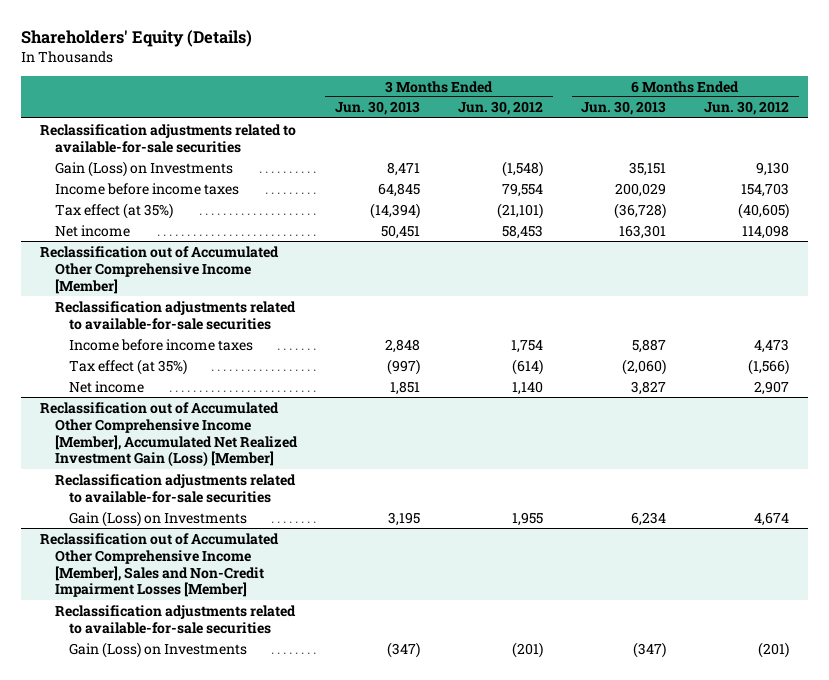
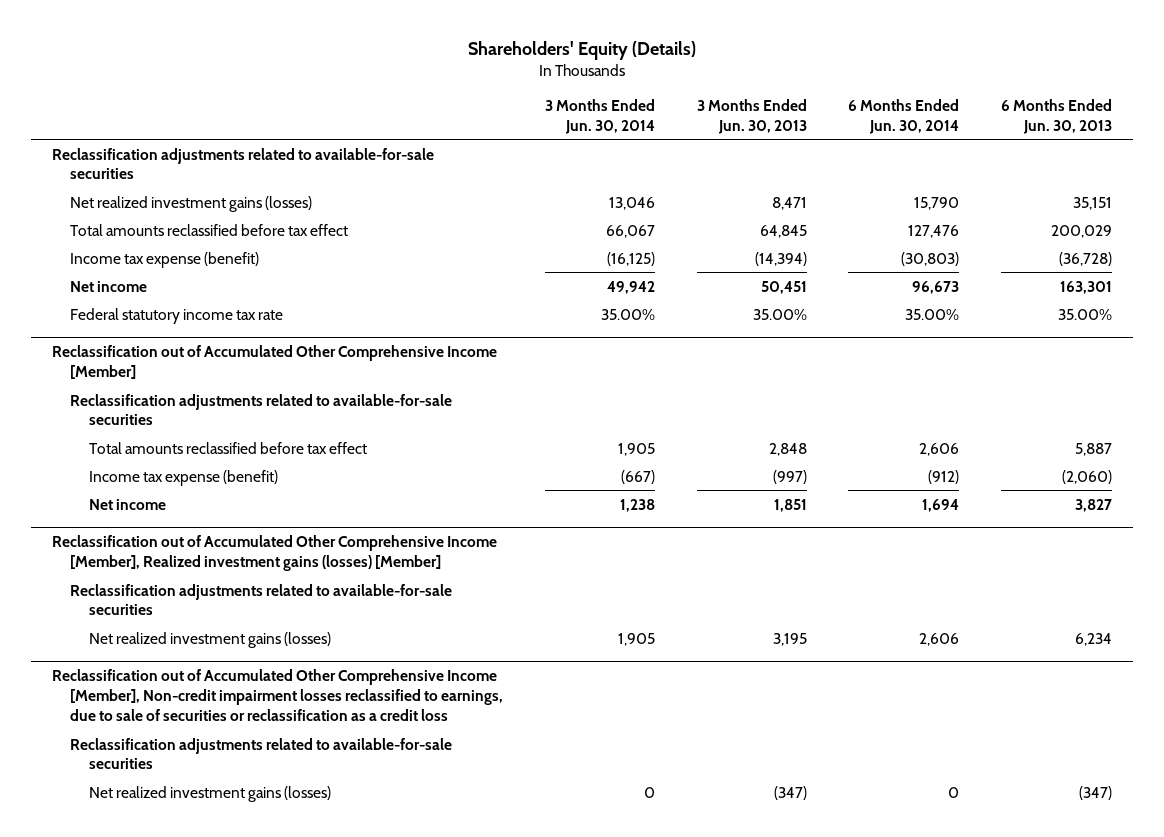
- | 3 Months Ended Jun. 30, 2013 | 3 Months Ended Jun. 30, 2012 | 6 Months Ended Jun. 30, 2013 | 6 Months Ended Jun. 30, 2012
+ | 3 Months Ended Jun. 30, 2014 | 3 Months Ended Jun. 30, 2013 | 6 Months Ended Jun. 30, 2014 | 6 Months Ended Jun. 30, 2013
- Gain (Loss) on Investments | 8,471 | (1,548) | 35,151 | 9,130
- Income before income taxes | 64,845 | 79,554 | 200,029 | 154,703
- Tax effect (at 35%) | (14,394) | (21,101) | (36,728) | (40,605)
+ Net realized investment gains (losses) | 13,046 | 8,471 | 15,790 | 35,151
+ Total amounts reclassified before tax effect | 66,067 | 64,845 | 127,476 | 200,029
+ Income tax expense (benefit) | (16,125) | (14,394) | (30,803) | (36,728)
+ Federal statutory income tax rate | 35.00% | 35.00% | 35.00% | 35.00%
@ Reclassification out of Accumulated Other Comprehensive Income [Member]
- Income before income taxes | 2,848 | 1,754 | 5,887 | 4,473
- Tax effect (at 35%) | (997) | (614) | (2,060) | (1,566)
+ Total amounts reclassified before tax effect | 1,905 | 2,848 | 2,606 | 5,887
+ Income tax expense (benefit) | (667) | (997) | (912) | (2,060)
- Reclassification out of Accumulated Other Comprehensive Income [Member], Accumulated Net Realized Investment Gain (Loss) [Member]
+ Reclassification out of Accumulated Other Comprehensive Income [Member], Realized investment gains (losses) [Member]
- Gain (Loss) on Investments | 3,195 | 1,955 | 6,234 | 4,674
- Reclassification out of Accumulated Other Comprehensive Income [Member], Sales and Non-Credit Impairment Losses [Member]
+ Net realized investment gains (losses) | 1,905 | 3,195 | 2,606 | 6,234
+ Reclassification out of Accumulated Other Comprehensive Income [Member], Non-credit impairment losses reclassified to earnings, due to sale of securities or reclassification as a credit loss
- Gain (Loss) on Investments | (347) | (201) | (347) | (201)
+ Net realized investment gains (losses) | 0 | (347) | 0 | (347)

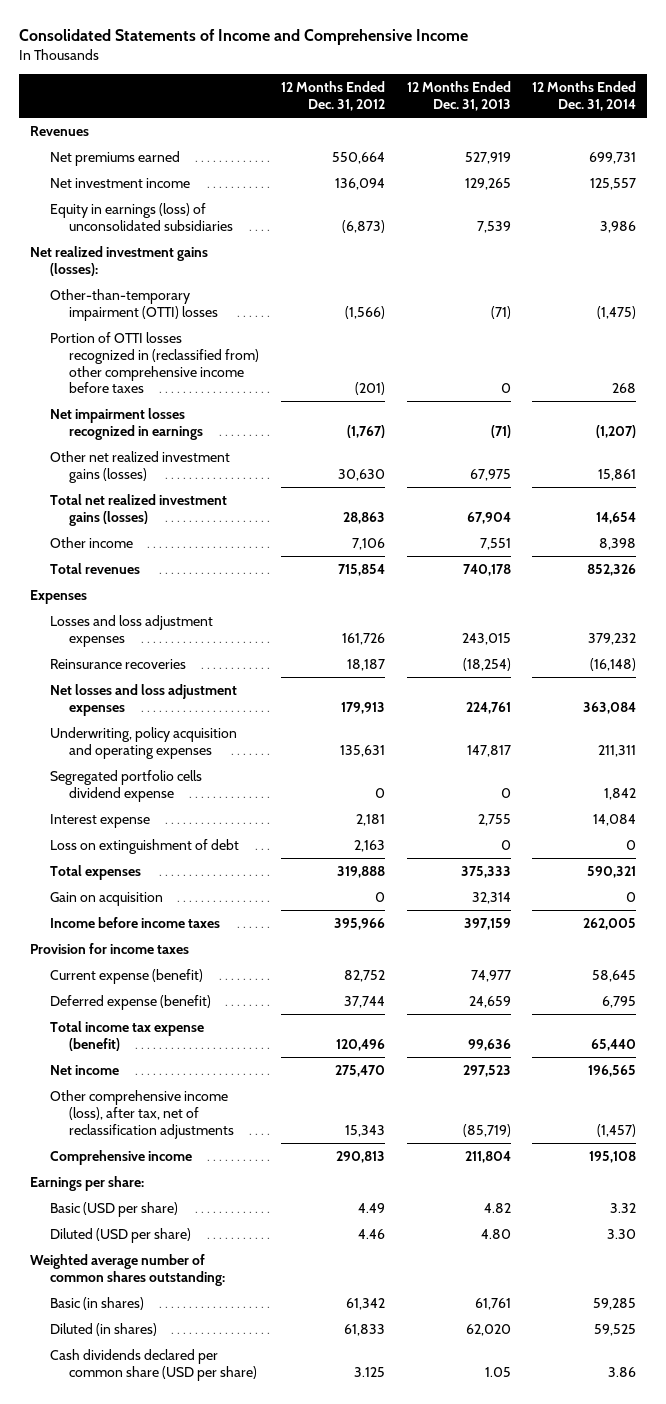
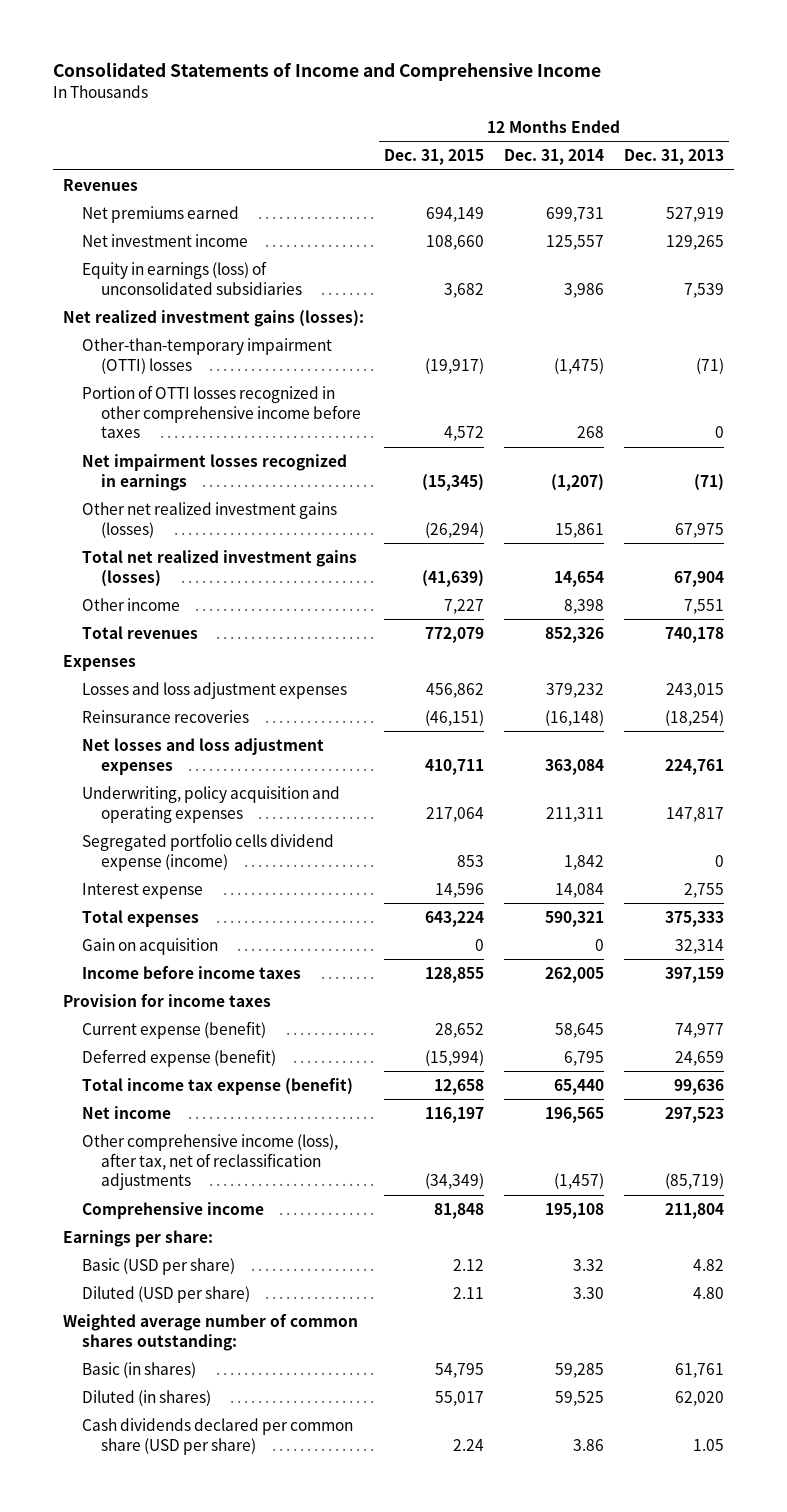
- | 12 Months Ended Dec. 31, 2012 | 12 Months Ended Dec. 31, 2013 | 12 Months Ended Dec. 31, 2014
+ | 12 Months Ended Dec. 31, 2015 | 12 Months Ended Dec. 31, 2014 | 12 Months Ended Dec. 31, 2013
- Portion of OTTI losses recognized in (reclassified from) other comprehensive income before taxes | (201) | 0 | 268
+ Portion of OTTI losses recognized in other comprehensive income before taxes | 4,572 | 268 | 0
- Segregated portfolio cells dividend expense | 0 | 0 | 1,842
+ Segregated portfolio cells dividend expense (income) | 853 | 1,842 | 0
- Loss on extinguishment of debt | 2,163 | 0 | 0

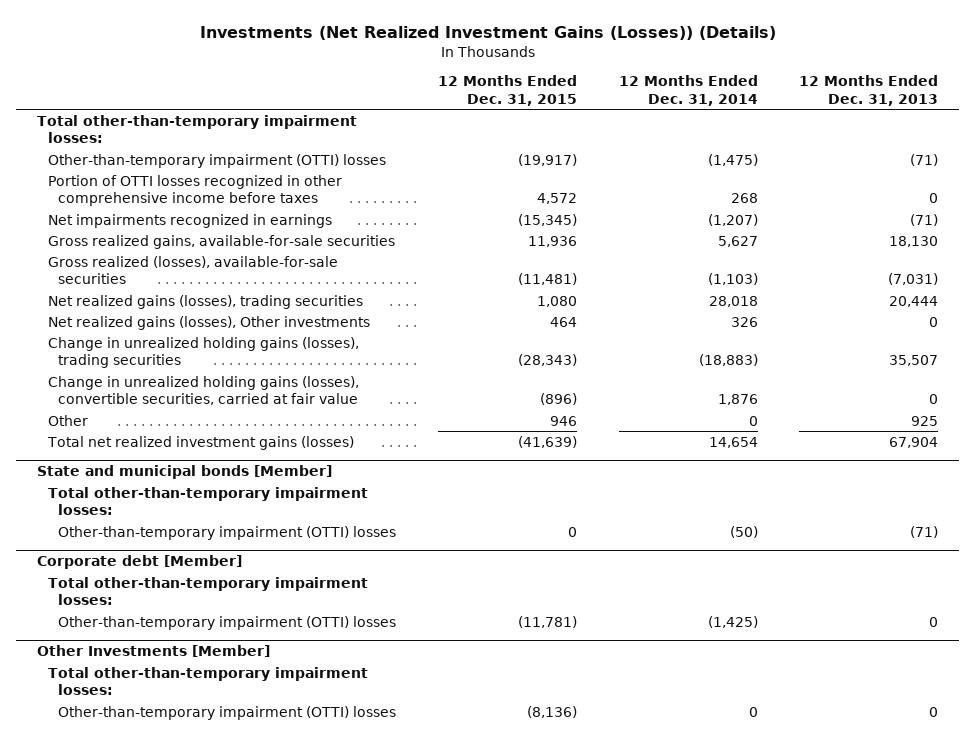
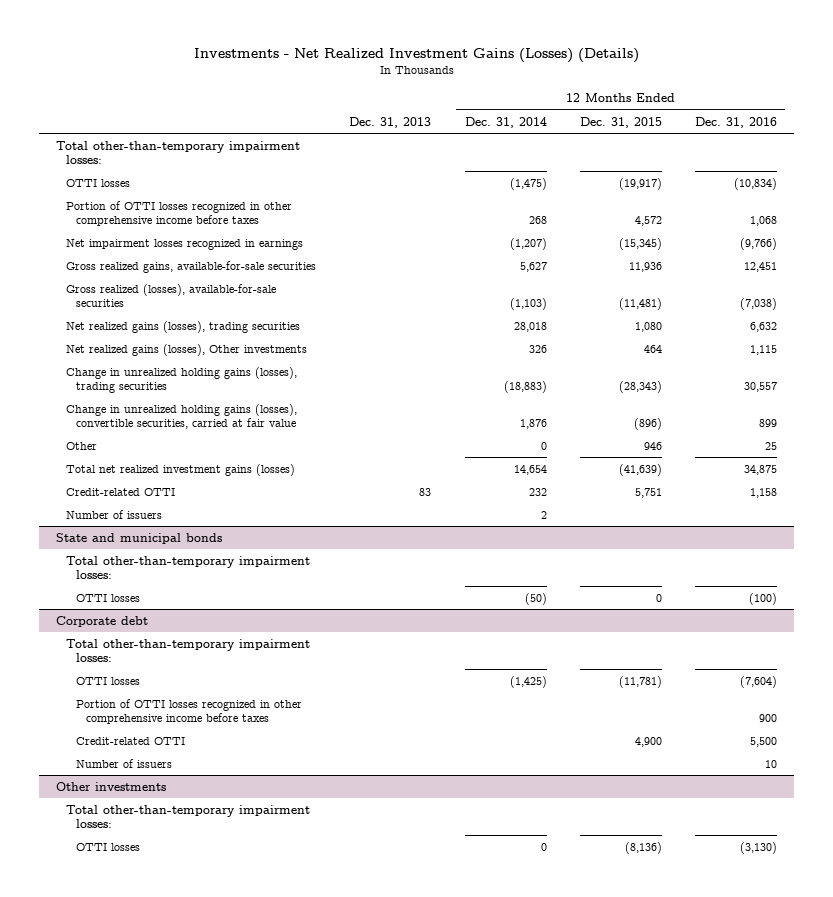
- Investments (Net Realized Investment Gains (Losses)) (Details)
+ Investments - Net Realized Investment Gains (Losses) (Details)
- | 12 Months Ended Dec. 31, 2015 | 12 Months Ended Dec. 31, 2014 | 12 Months Ended Dec. 31, 2013
+ | Dec. 31, 2013 | 12 Months Ended Dec. 31, 2014 | 12 Months Ended Dec. 31, 2015 | 12 Months Ended Dec. 31, 2016
- Other-than-temporary impairment (OTTI) losses | (19,917) | (1,475) | (71)
+ OTTI losses | | (1,475) | (19,917) | (10,834)
- Net impairments recognized in earnings | (15,345) | (1,207) | (71)
+ Net impairment losses recognized in earnings | | (1,207) | (15,345) | (9,766)
- State and municipal bonds [Member]
+ Credit-related OTTI | 83 | 232 | 5,751 | 1,158
+ Number of issuers | | 2 | |
+ State and municipal bonds
- Other-than-temporary impairment (OTTI) losses | 0 | (50) | (71)
- Corporate debt [Member]
+ OTTI losses | | (50) | 0 | (100)
+ Corporate debt
- Other-than-temporary impairment (OTTI) losses | (11,781) | (1,425) | 0
- Other Investments [Member]
+ OTTI losses | | (1,425) | (11,781) | (7,604)
+ Portion of OTTI losses recognized in other comprehensive income before taxes | | | | 900
+ Credit-related OTTI | | | 4,900 | 5,500
+ Number of issuers | | | | 10
+ Other investments
- Other-than-temporary impairment (OTTI) losses | (8,136) | 0 | 0
+ OTTI losses | | 0 | (8,136) | (3,130)

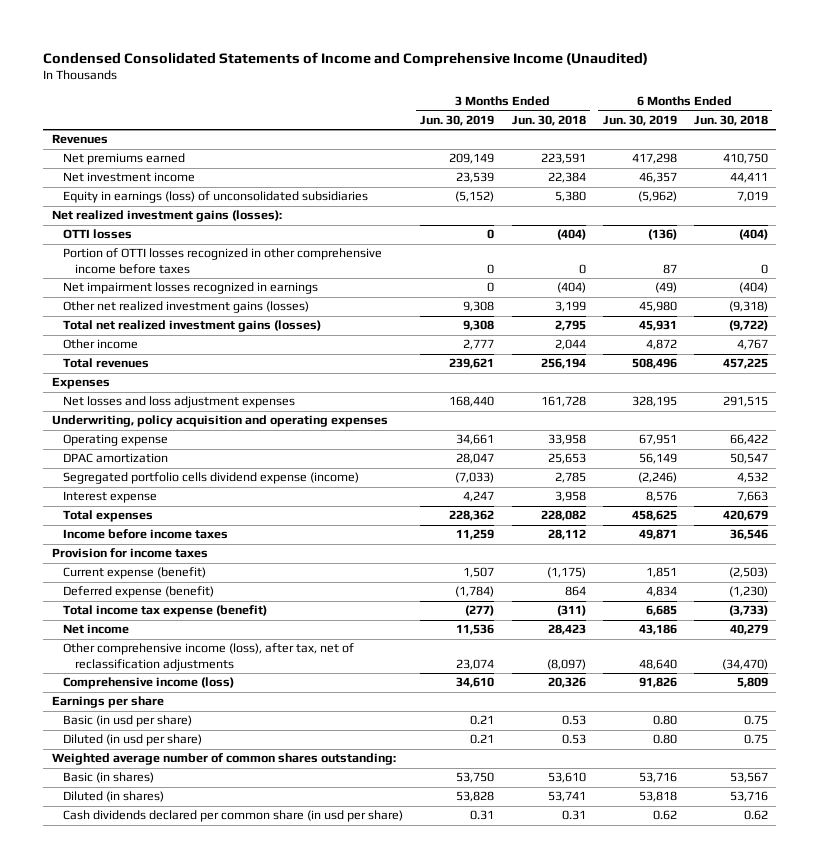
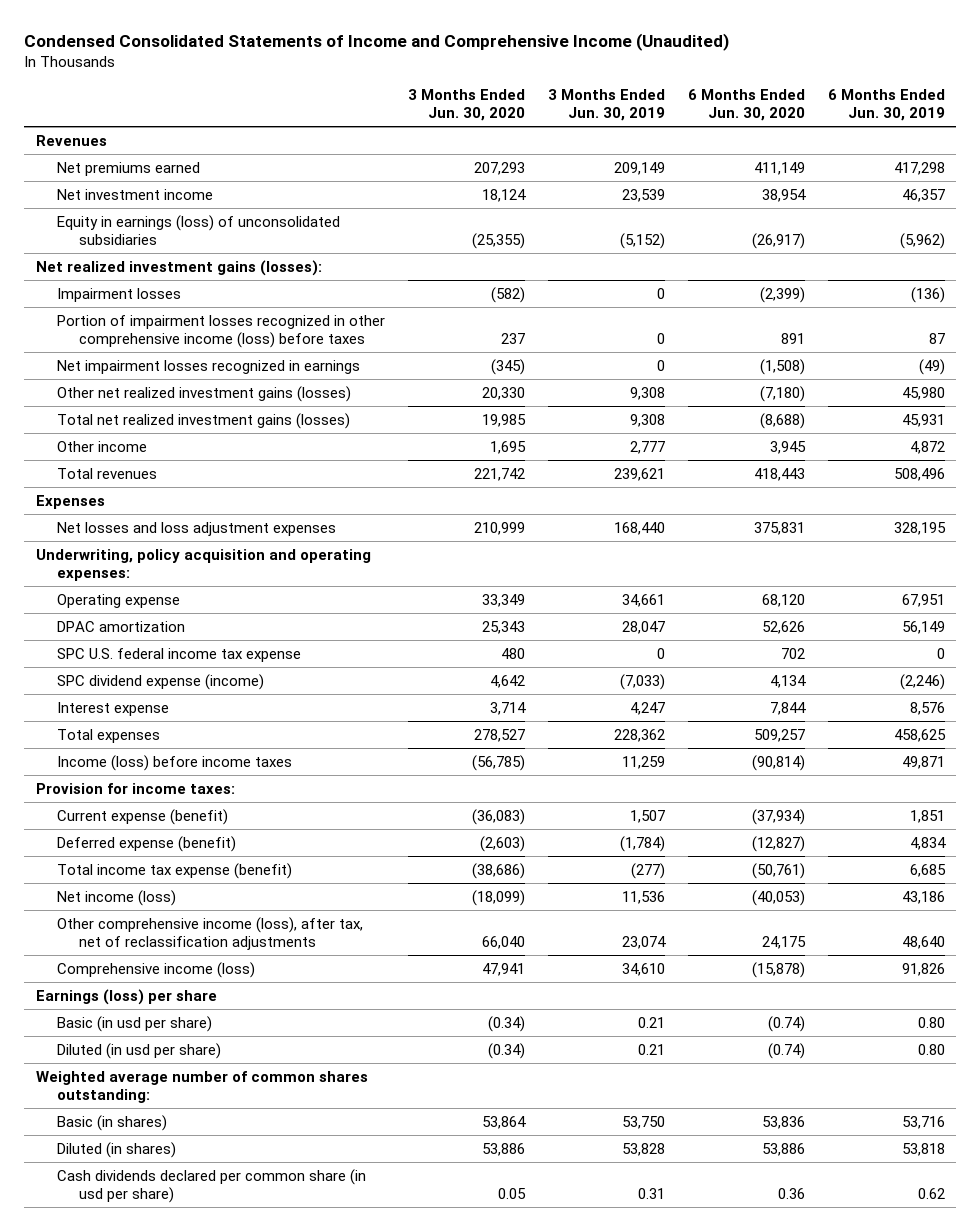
- | 3 Months Ended Jun. 30, 2019 | 3 Months Ended Jun. 30, 2018 | 6 Months Ended Jun. 30, 2019 | 6 Months Ended Jun. 30, 2018
+ | 3 Months Ended Jun. 30, 2020 | 3 Months Ended Jun. 30, 2019 | 6 Months Ended Jun. 30, 2020 | 6 Months Ended Jun. 30, 2019
- OTTI losses | 0 | (404) | (136) | (404)
- Portion of OTTI losses recognized in other comprehensive income before taxes | 0 | 0 | 87 | 0
+ Impairment losses | (582) | 0 | (2,399) | (136)
+ Portion of impairment losses recognized in other comprehensive income (loss) before taxes | 237 | 0 | 891 | 87
- Underwriting, policy acquisition and operating expenses
+ Underwriting, policy acquisition and operating expenses:
- Segregated portfolio cells dividend expense (income) | (7,033) | 2,785 | (2,246) | 4,532
+ SPC U.S. federal income tax expense | 480 | 0 | 702 | 0
+ SPC dividend expense (income) | 4,642 | (7,033) | 4,134 | (2,246)
- Income before income taxes | 11,259 | 28,112 | 49,871 | 36,546
- Provision for income taxes
+ Income (loss) before income taxes | (56,785) | 11,259 | (90,814) | 49,871
+ Provision for income taxes:
- Net income | 11,536 | 28,423 | 43,186 | 40,279
+ Net income (loss) | (18,099) | 11,536 | (40,053) | 43,186
- Earnings per share
+ Earnings (loss) per share

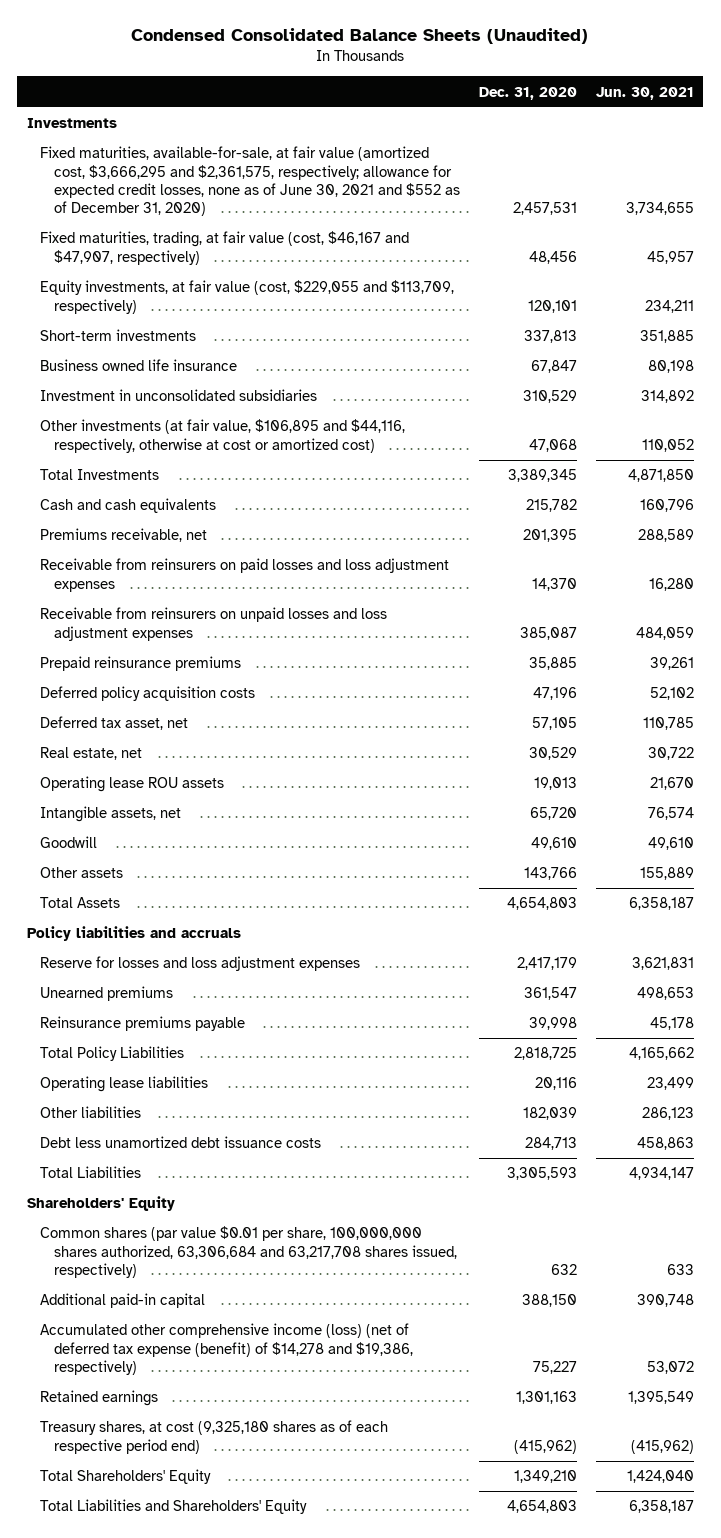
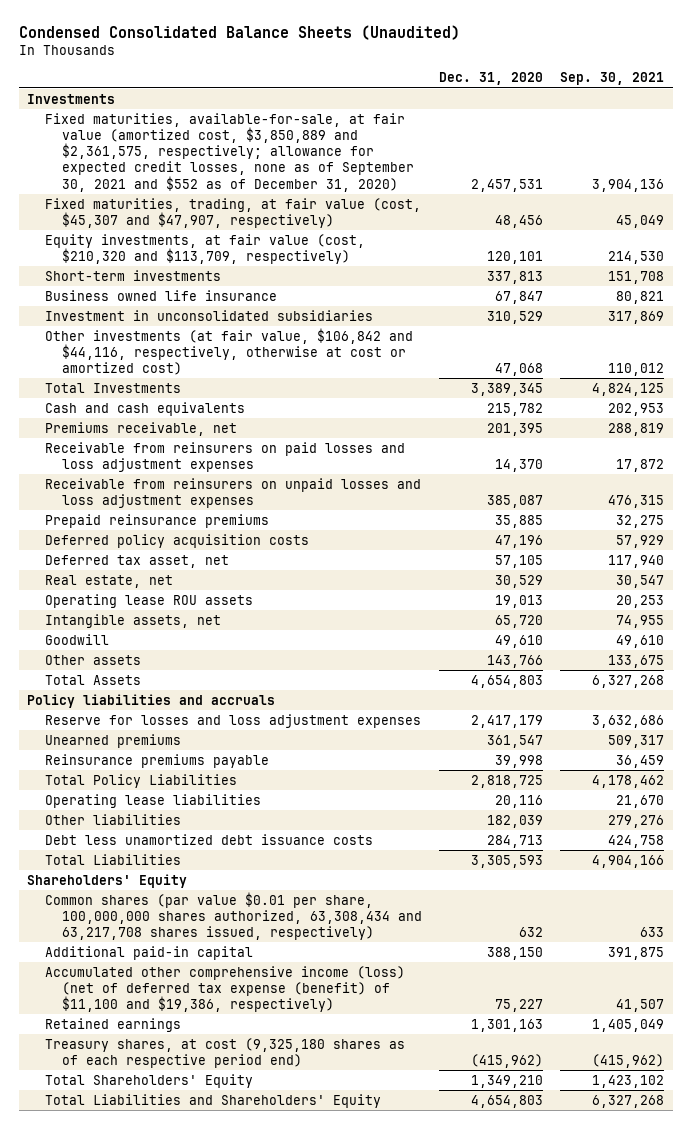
- | Dec. 31, 2020 | Jun. 30, 2021
+ | Dec. 31, 2020 | Sep. 30, 2021
- Fixed maturities, available-for-sale, at fair value (amortized cost, $3,666,295 and $2,361,575, respectively; allowance for expected credit losses, none as of June 30, 2021 and $552 as of December 31, 2020) | 2,457,531 | 3,734,655
- Fixed maturities, trading, at fair value (cost, $46,167 and $47,907, respectively) | 48,456 | 45,957
- Equity investments, at fair value (cost, $229,055 and $113,709, respectively) | 120,101 | 234,211
+ Fixed maturities, available-for-sale, at fair value (amortized cost, $3,850,889 and $2,361,575, respectively; allowance for expected credit losses, none as of September 30, 2021 and $552 as of December 31, 2020) | 2,457,531 | 3,904,136
+ Fixed maturities, trading, at fair value (cost, $45,307 and $47,907, respectively) | 48,456 | 45,049
+ Equity investments, at fair value (cost, $210,320 and $113,709, respectively) | 120,101 | 214,530
- Other investments (at fair value, $106,895 and $44,116, respectively, otherwise at cost or amortized cost) | 47,068 | 110,052
+ Other investments (at fair value, $106,842 and $44,116, respectively, otherwise at cost or amortized cost) | 47,068 | 110,012
- Common shares (par value $0.01 per share, 100,000,000 shares authorized, 63,306,684 and 63,217,708 shares issued, respectively) | 632 | 633
+ Common shares (par value $0.01 per share, 100,000,000 shares authorized, 63,308,434 and 63,217,708 shares issued, respectively) | 632 | 633
- Accumulated other comprehensive income (loss) (net of deferred tax expense (benefit) of $14,278 and $19,386, respectively) | 75,227 | 53,072
+ Accumulated other comprehensive income (loss) (net of deferred tax expense (benefit) of $11,100 and $19,386, respectively) | 75,227 | 41,507

